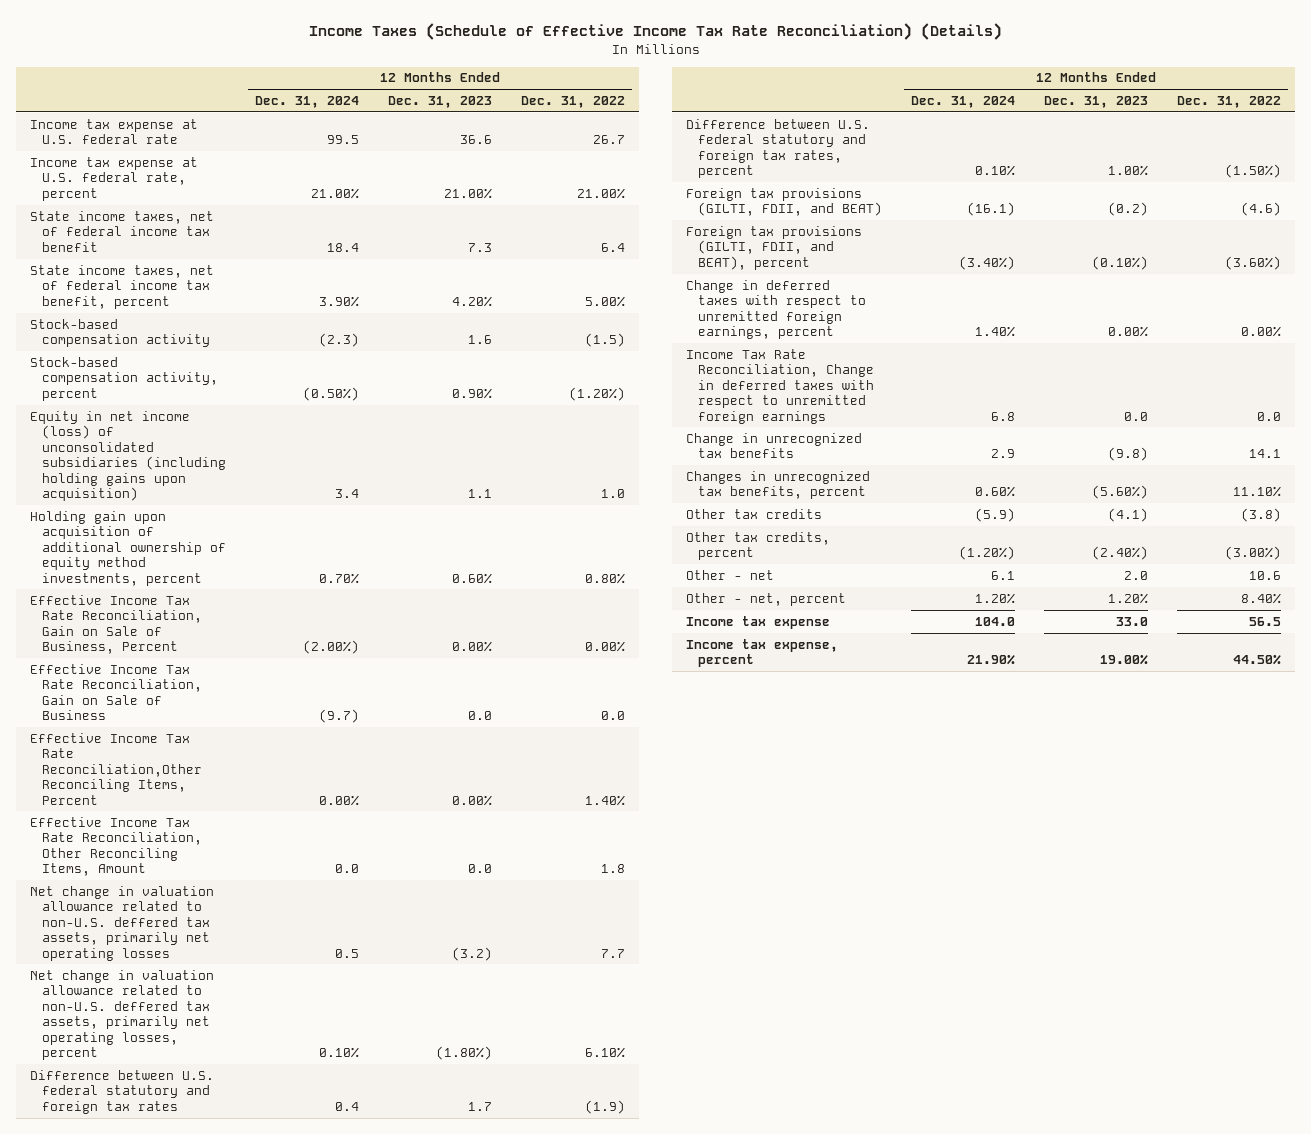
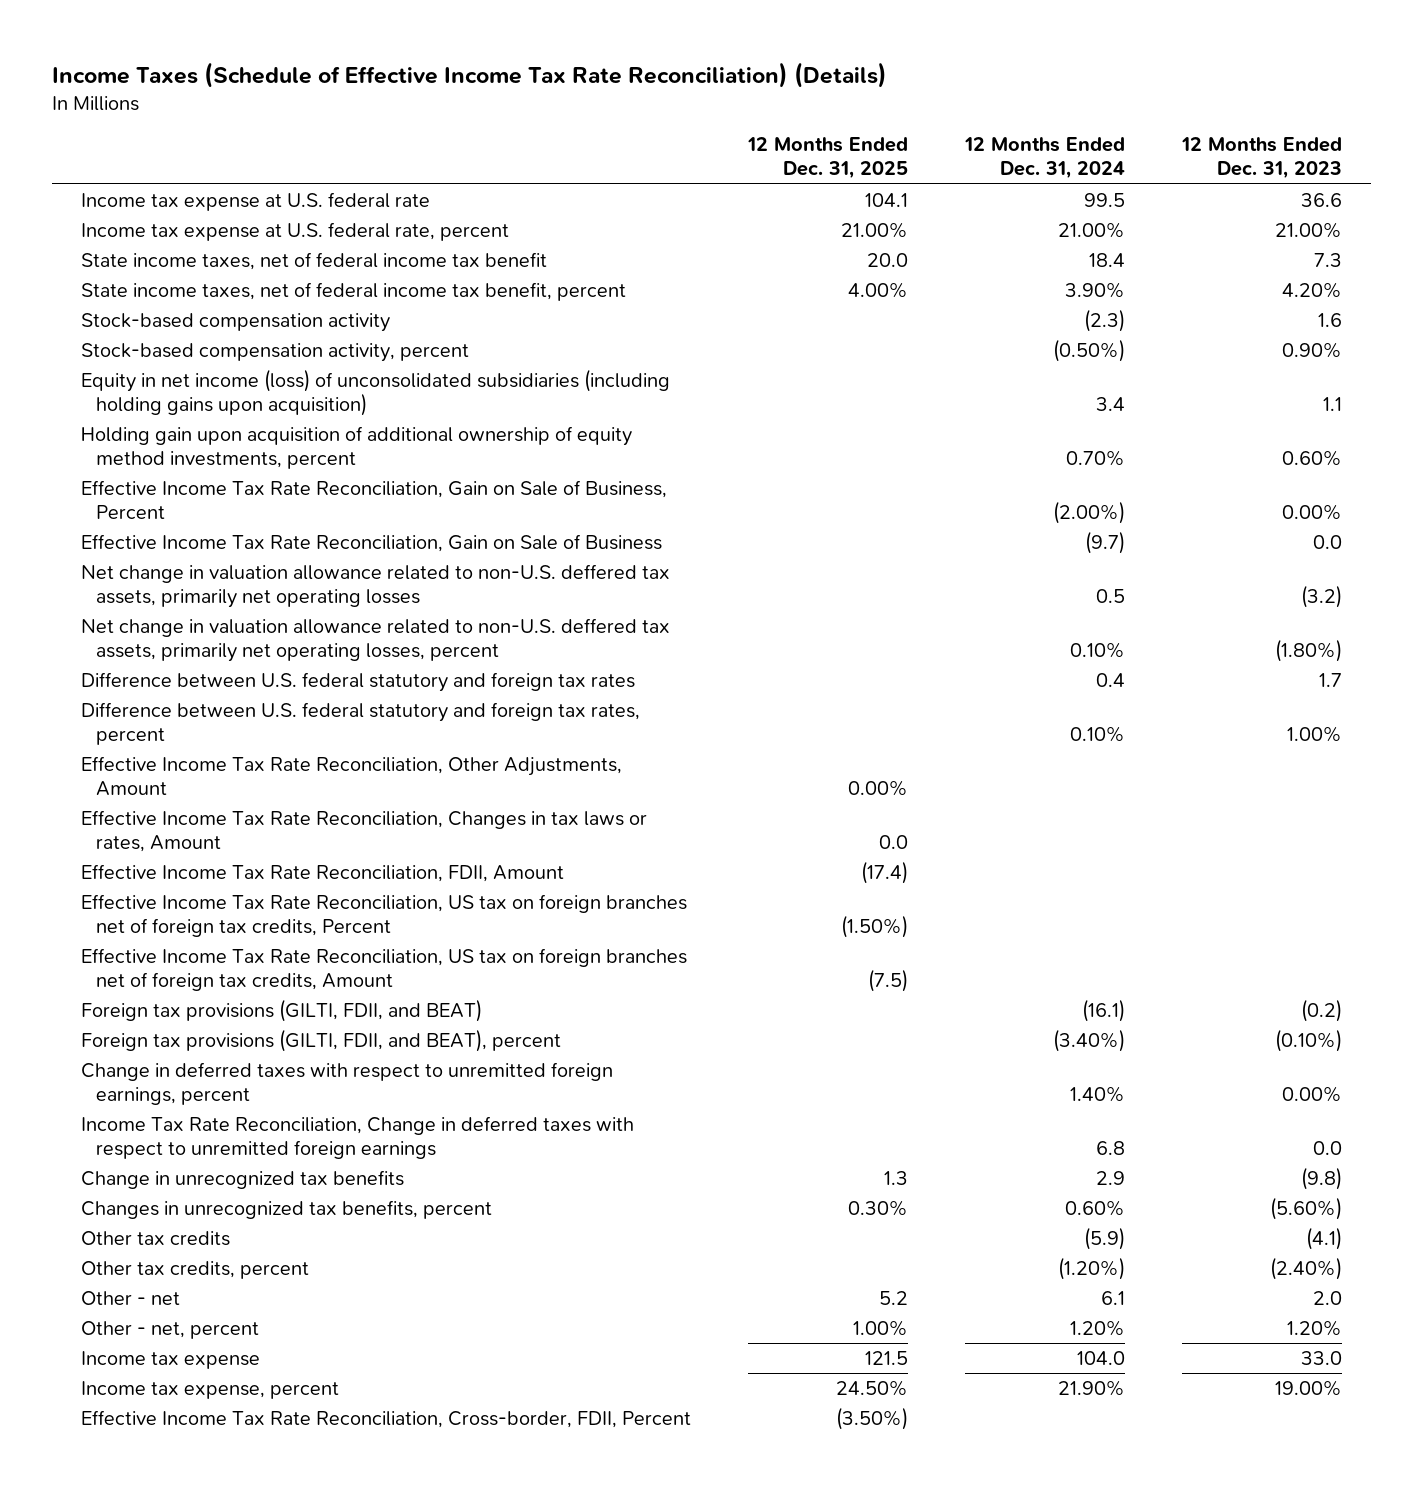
- | 12 Months Ended Dec. 31, 2024 | 12 Months Ended Dec. 31, 2023 | 12 Months Ended Dec. 31, 2022
+ | 12 Months Ended Dec. 31, 2025 | 12 Months Ended Dec. 31, 2024 | 12 Months Ended Dec. 31, 2023
- Effective Income Tax Rate Reconciliation,Other Reconciling Items, Percent | 0.00% | 0.00% | 1.40%
- Effective Income Tax Rate Reconciliation, Other Reconciling Items, Amount | 0.0 | 0.0 | 1.8
+ Effective Income Tax Rate Reconciliation, Other Adjustments, Amount | 0.00% | |
+ Effective Income Tax Rate Reconciliation, Changes in tax laws or rates, Amount | 0.0 | |
+ Effective Income Tax Rate Reconciliation, FDII, Amount | (17.4) | |
+ Effective Income Tax Rate Reconciliation, US tax on foreign branches net of foreign tax credits, Percent | (1.50%) | |
+ Effective Income Tax Rate Reconciliation, US tax on foreign branches net of foreign tax credits, Amount | (7.5) | |
+ Effective Income Tax Rate Reconciliation, Cross-border, FDII, Percent | (3.50%) | |

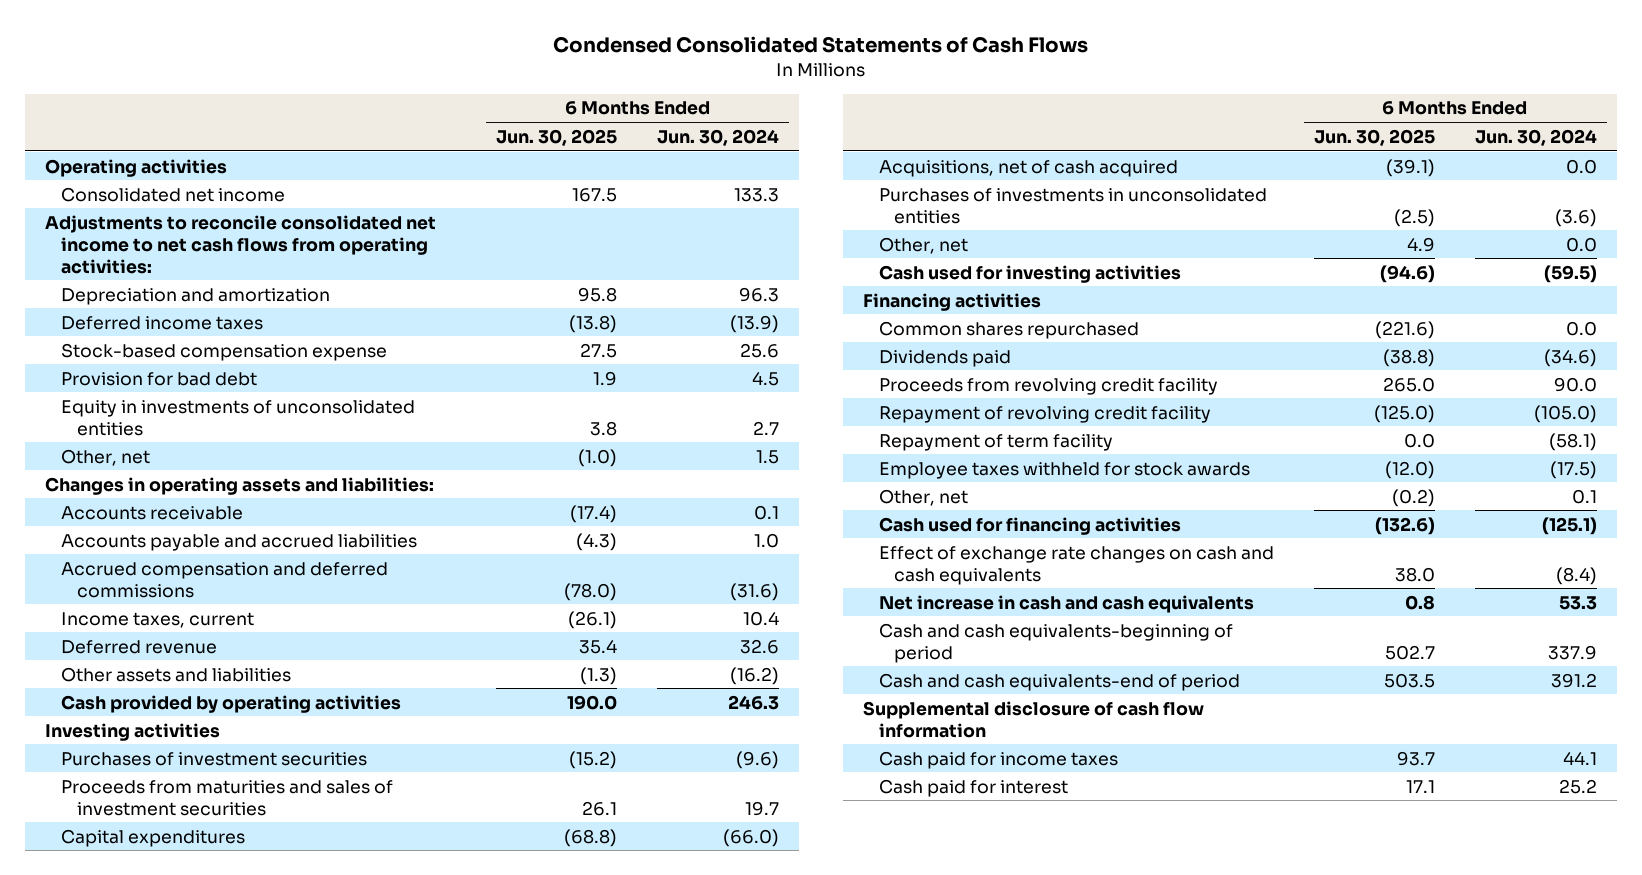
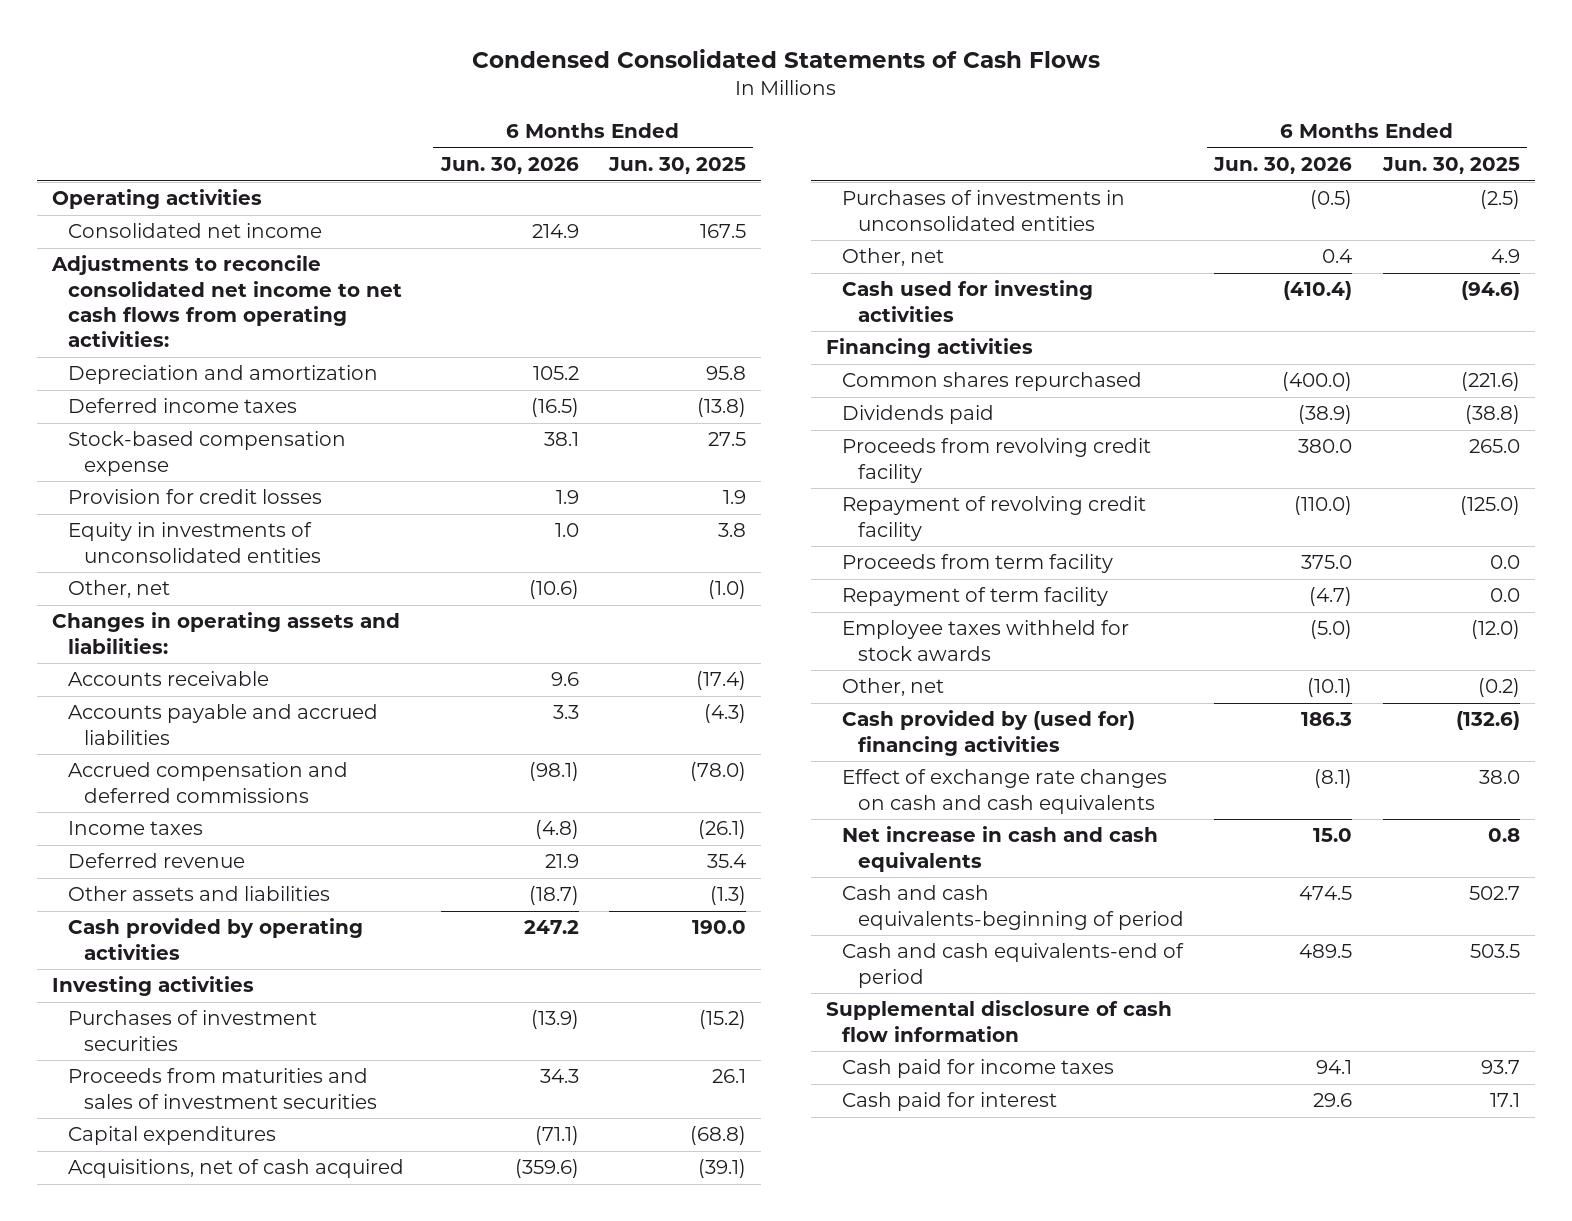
- | 6 Months Ended Jun. 30, 2025 | 6 Months Ended Jun. 30, 2024
+ | 6 Months Ended Jun. 30, 2026 | 6 Months Ended Jun. 30, 2025
- Provision for bad debt | 1.9 | 4.5
+ Provision for credit losses | 1.9 | 1.9
- Income taxes, current | (26.1) | 10.4
+ Income taxes | (4.8) | (26.1)
+ Proceeds from term facility | 375.0 | 0.0
- Cash used for financing activities | (132.6) | (125.1)
+ Cash provided by (used for) financing activities | 186.3 | (132.6)

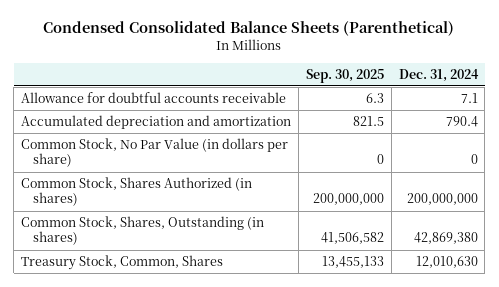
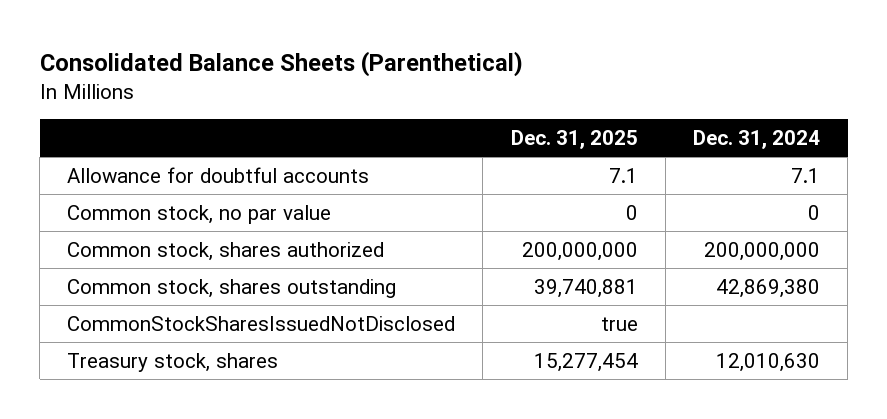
- Condensed Consolidated Balance Sheets (Parenthetical)
+ Consolidated Balance Sheets (Parenthetical)
- | Sep. 30, 2025 | Dec. 31, 2024
+ | Dec. 31, 2025 | Dec. 31, 2024
- Allowance for doubtful accounts receivable | 6.3 | 7.1
- Accumulated depreciation and amortization | 821.5 | 790.4
- Common Stock, No Par Value (in dollars per share) | 0 | 0
- Common Stock, Shares Authorized (in shares) | 200,000,000 | 200,000,000
- Common Stock, Shares, Outstanding (in shares) | 41,506,582 | 42,869,380
- Treasury Stock, Common, Shares | 13,455,133 | 12,010,630
+ Allowance for doubtful accounts | 7.1 | 7.1
+ Common stock, no par value | 0 | 0
+ Common stock, shares authorized | 200,000,000 | 200,000,000
+ Common stock, shares outstanding | 39,740,881 | 42,869,380
+ CommonStockSharesIssuedNotDisclosed | true |
+ Treasury stock, shares | 15,277,454 | 12,010,630

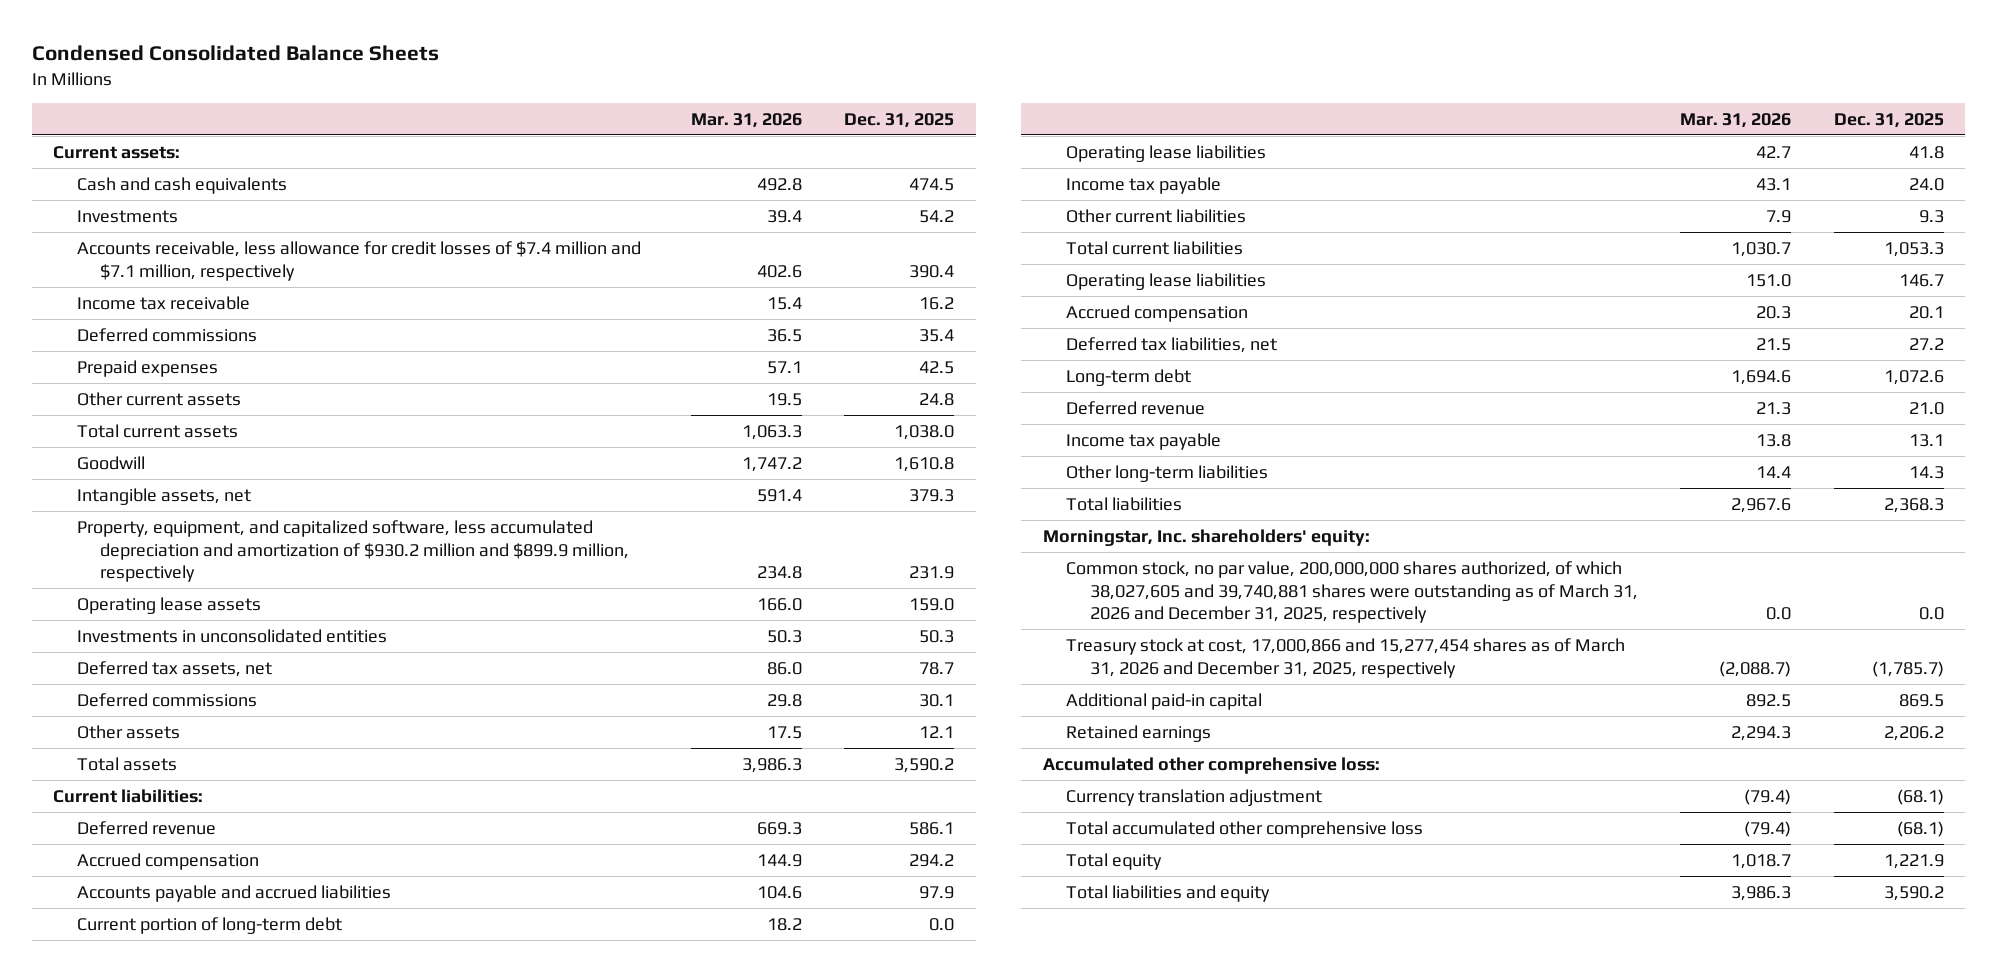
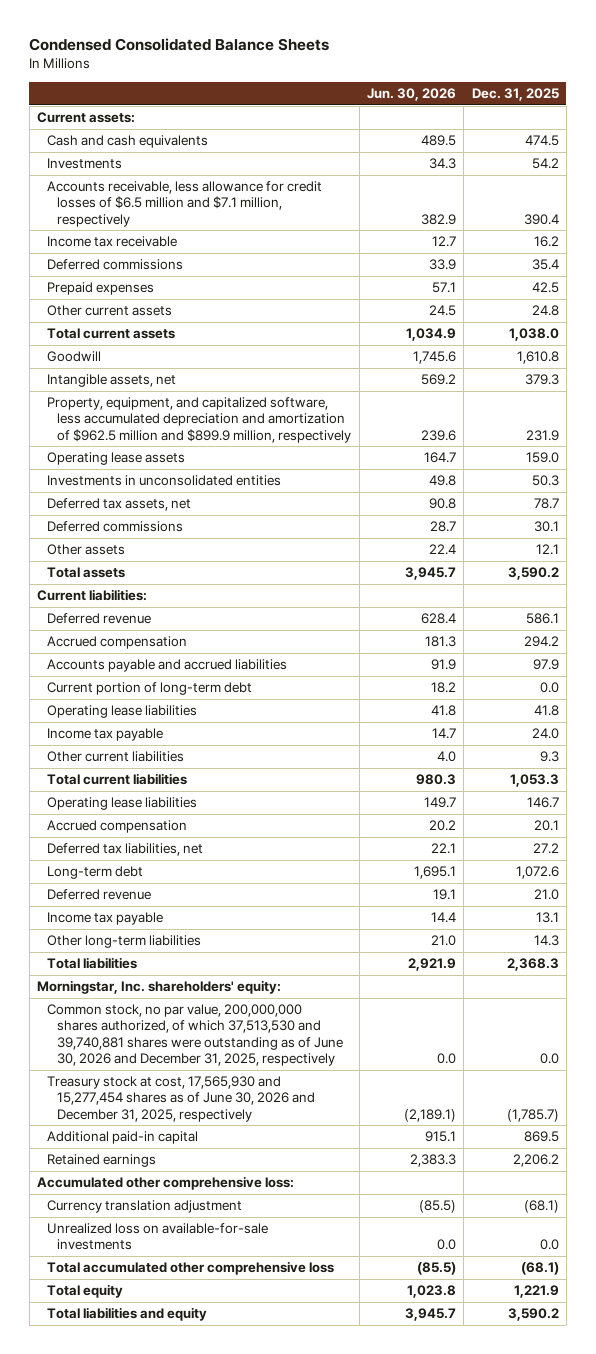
- | Mar. 31, 2026 | Dec. 31, 2025
+ | Jun. 30, 2026 | Dec. 31, 2025
- Accounts receivable, less allowance for credit losses of $7.4 million and $7.1 million, respectively | 402.6 | 390.4
+ Accounts receivable, less allowance for credit losses of $6.5 million and $7.1 million, respectively | 382.9 | 390.4
- Property, equipment, and capitalized software, less accumulated depreciation and amortization of $930.2 million and $899.9 million, respectively | 234.8 | 231.9
+ Property, equipment, and capitalized software, less accumulated depreciation and amortization of $962.5 million and $899.9 million, respectively | 239.6 | 231.9
- Common stock, no par value, 200,000,000 shares authorized, of which 38,027,605 and 39,740,881 shares were outstanding as of March 31, 2026 and December 31, 2025, respectively | 0.0 | 0.0
- Treasury stock at cost, 17,000,866 and 15,277,454 shares as of March 31, 2026 and December 31, 2025, respectively | (2,088.7) | (1,785.7)
+ Common stock, no par value, 200,000,000 shares authorized, of which 37,513,530 and 39,740,881 shares were outstanding as of June 30, 2026 and December 31, 2025, respectively | 0.0 | 0.0
+ Treasury stock at cost, 17,565,930 and 15,277,454 shares as of June 30, 2026 and December 31, 2025, respectively | (2,189.1) | (1,785.7)
+ Unrealized loss on available-for-sale investments | 0.0 | 0.0

